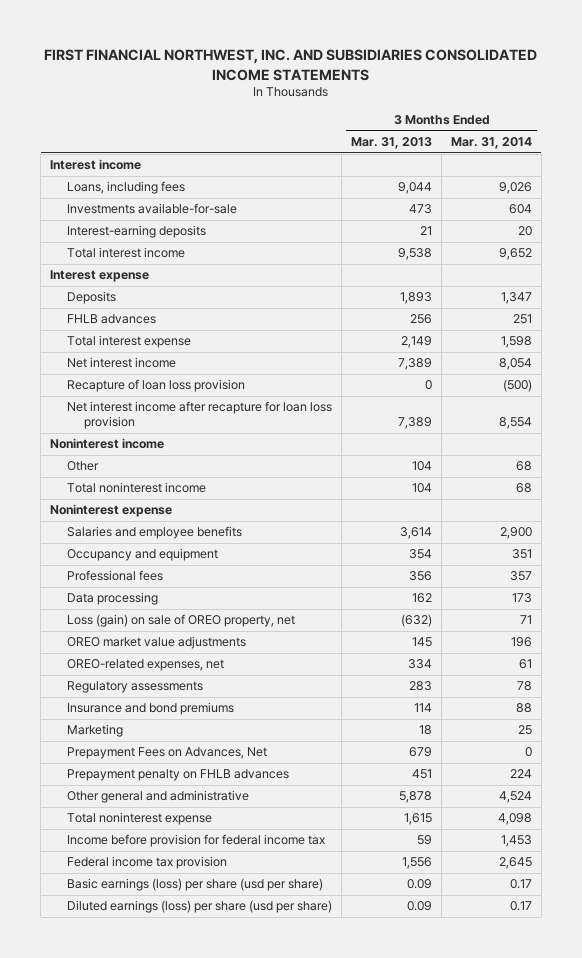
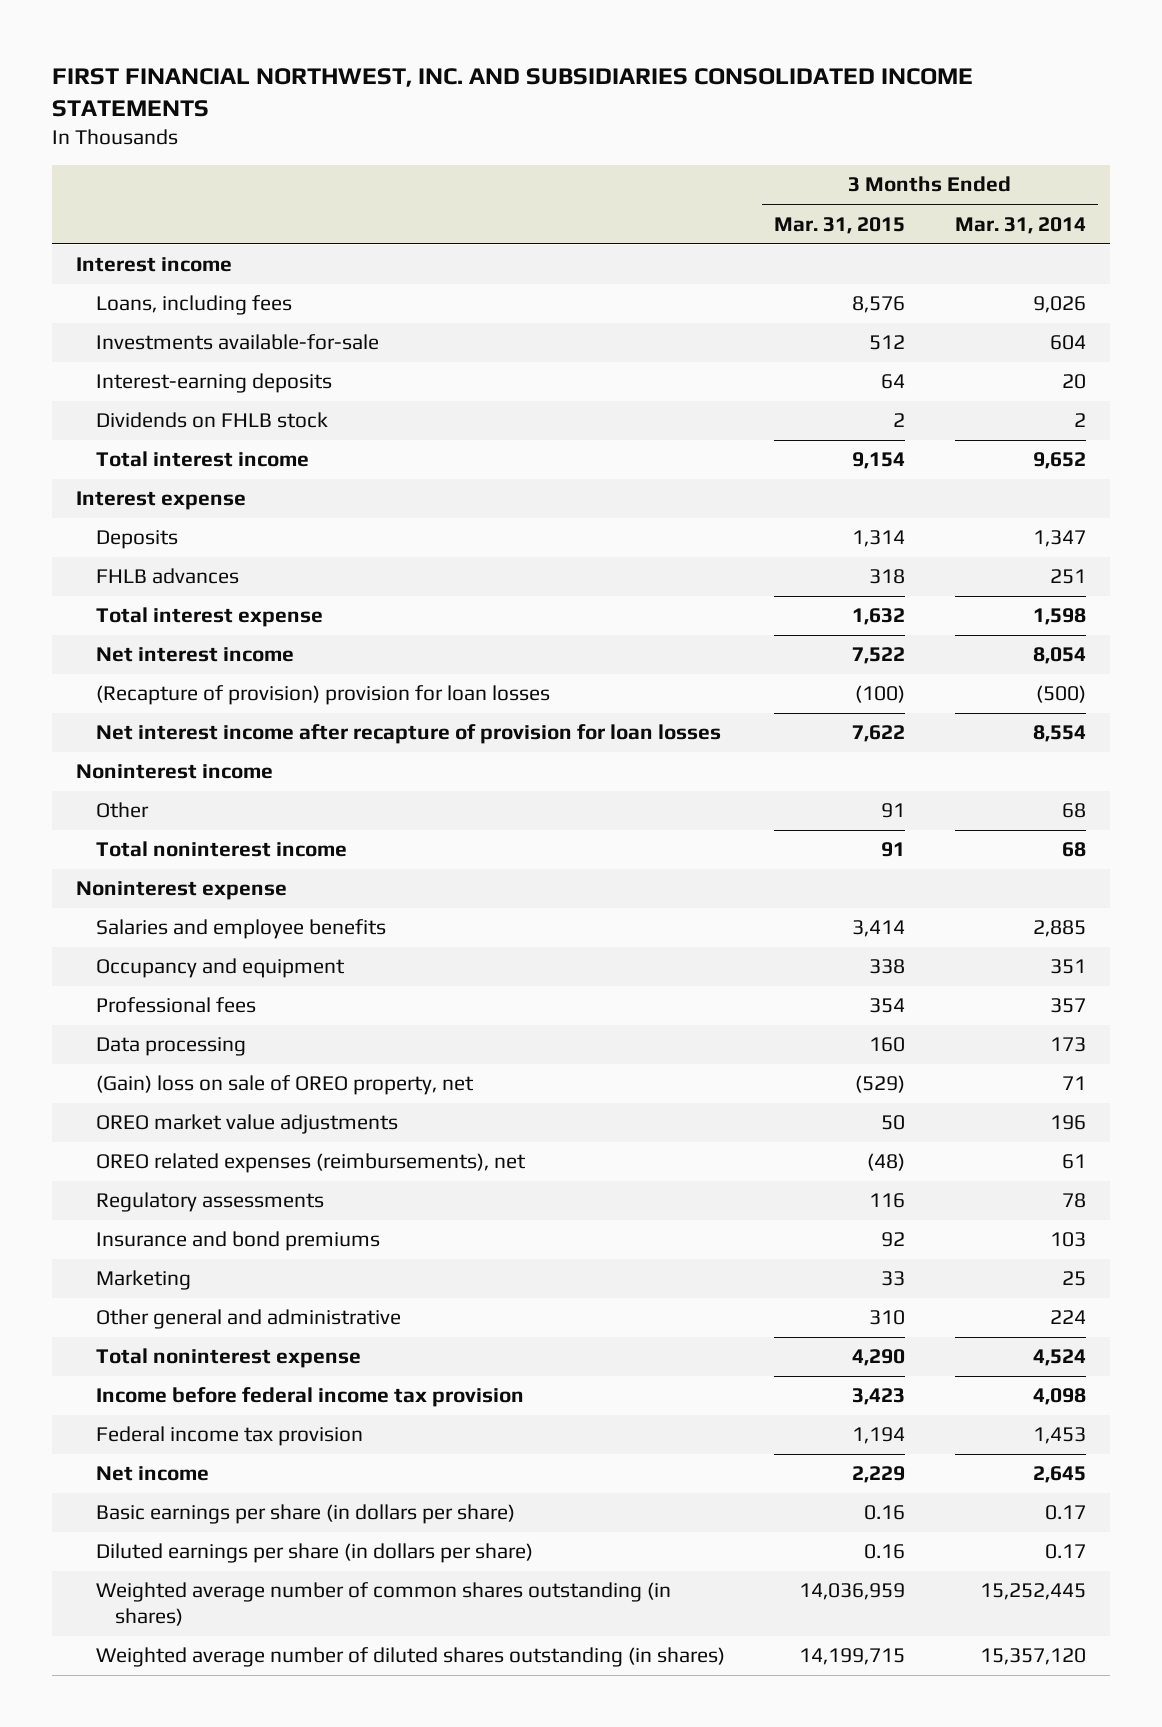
- | 3 Months Ended Mar. 31, 2013 | 3 Months Ended Mar. 31, 2014
+ | 3 Months Ended Mar. 31, 2015 | 3 Months Ended Mar. 31, 2014
+ Dividends on FHLB stock | 2 | 2
- Recapture of loan loss provision | 0 | (500)
- Net interest income after recapture for loan loss provision | 7,389 | 8,554
+ (Recapture of provision) provision for loan losses | (100) | (500)
+ Net interest income after recapture of provision for loan losses | 7,622 | 8,554
- Salaries and employee benefits | 3,614 | 2,900
+ Salaries and employee benefits | 3,414 | 2,885
- Loss (gain) on sale of OREO property, net | (632) | 71
+ (Gain) loss on sale of OREO property, net | (529) | 71
- OREO-related expenses, net | 334 | 61
+ OREO related expenses (reimbursements), net | (48) | 61
- Insurance and bond premiums | 114 | 88
+ Insurance and bond premiums | 92 | 103
- Prepayment Fees on Advances, Net | 679 | 0
- Prepayment penalty on FHLB advances | 451 | 224
- Other general and administrative | 5,878 | 4,524
- Total noninterest expense | 1,615 | 4,098
- Income before provision for federal income tax | 59 | 1,453
- Federal income tax provision | 1,556 | 2,645
- Basic earnings (loss) per share (usd per share) | 0.09 | 0.17
- Diluted earnings (loss) per share (usd per share) | 0.09 | 0.17
+ Other general and administrative | 310 | 224
+ Total noninterest expense | 4,290 | 4,524
+ Income before federal income tax provision | 3,423 | 4,098
+ Federal income tax provision | 1,194 | 1,453
+ Net income | 2,229 | 2,645
+ Basic earnings per share (in dollars per share) | 0.16 | 0.17
+ Diluted earnings per share (in dollars per share) | 0.16 | 0.17
+ Weighted average number of common shares outstanding (in shares) | 14,036,959 | 15,252,445
+ Weighted average number of diluted shares outstanding (in shares) | 14,199,715 | 15,357,120

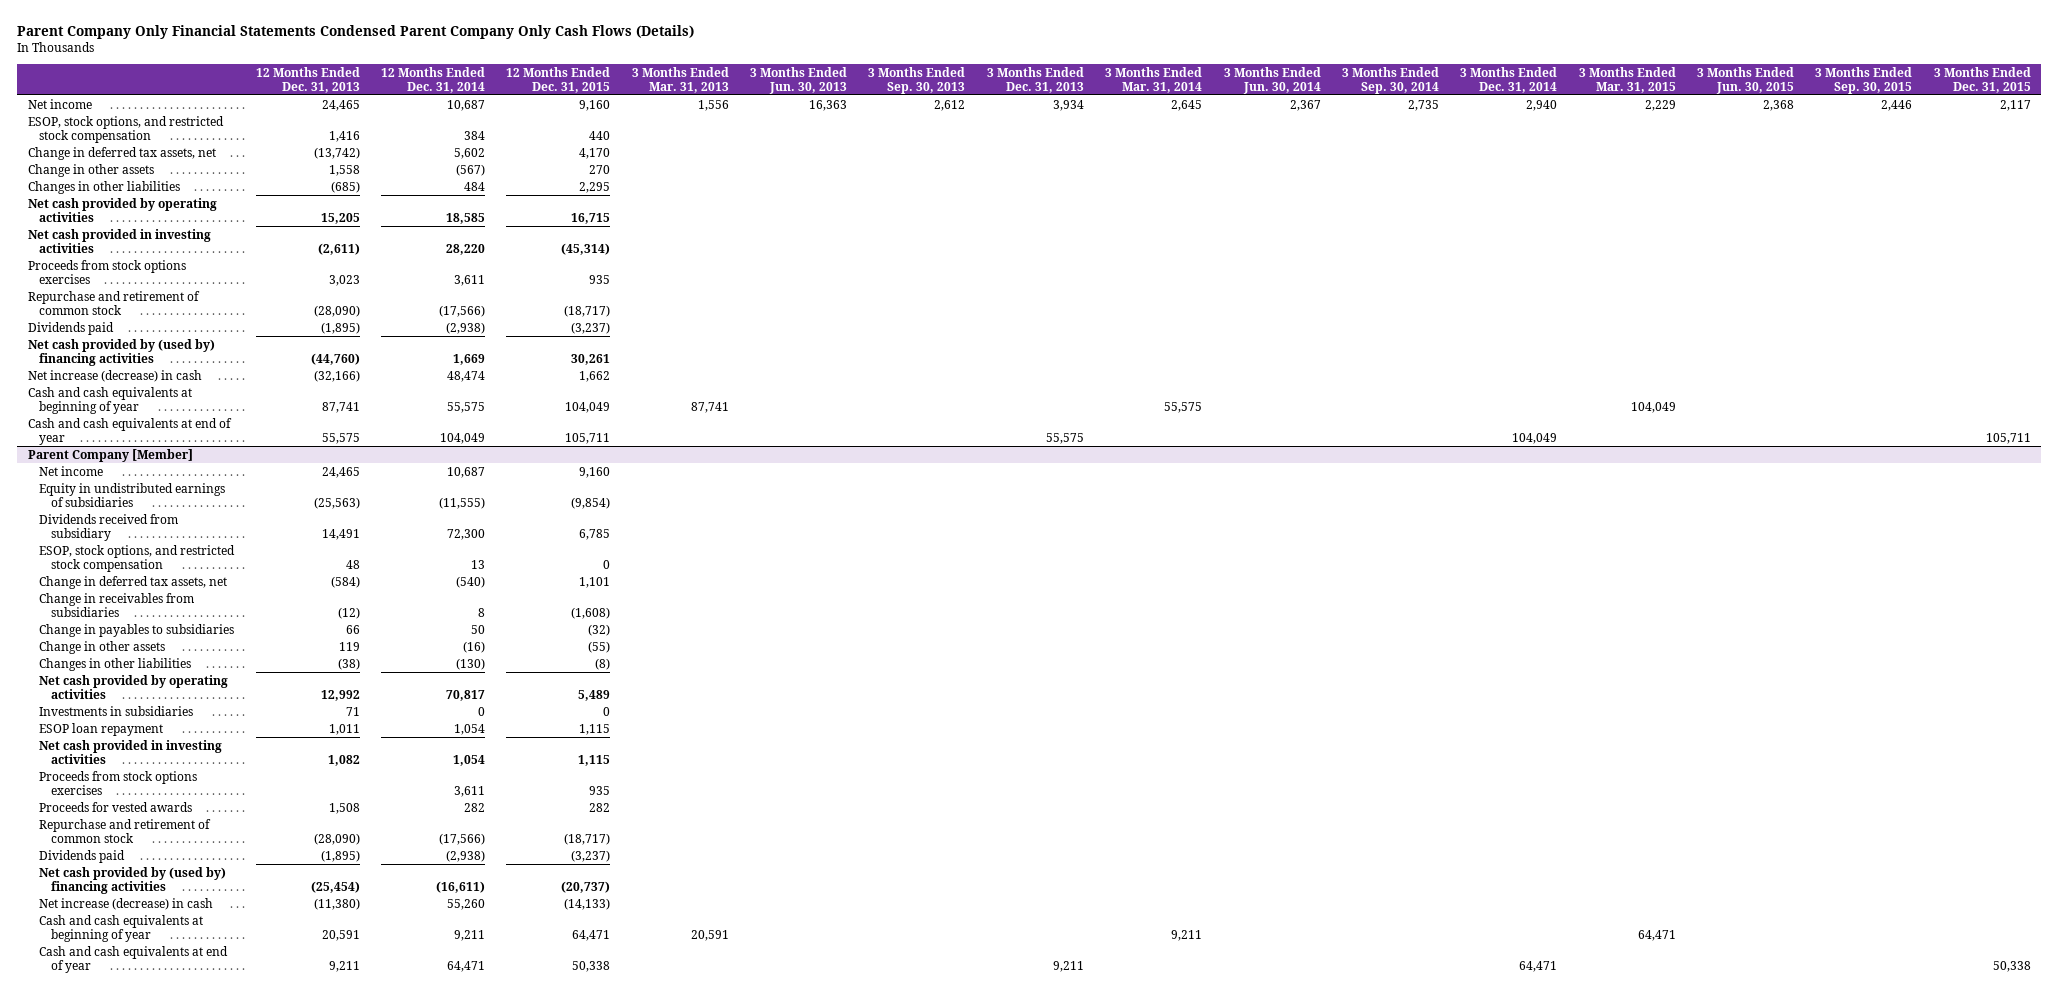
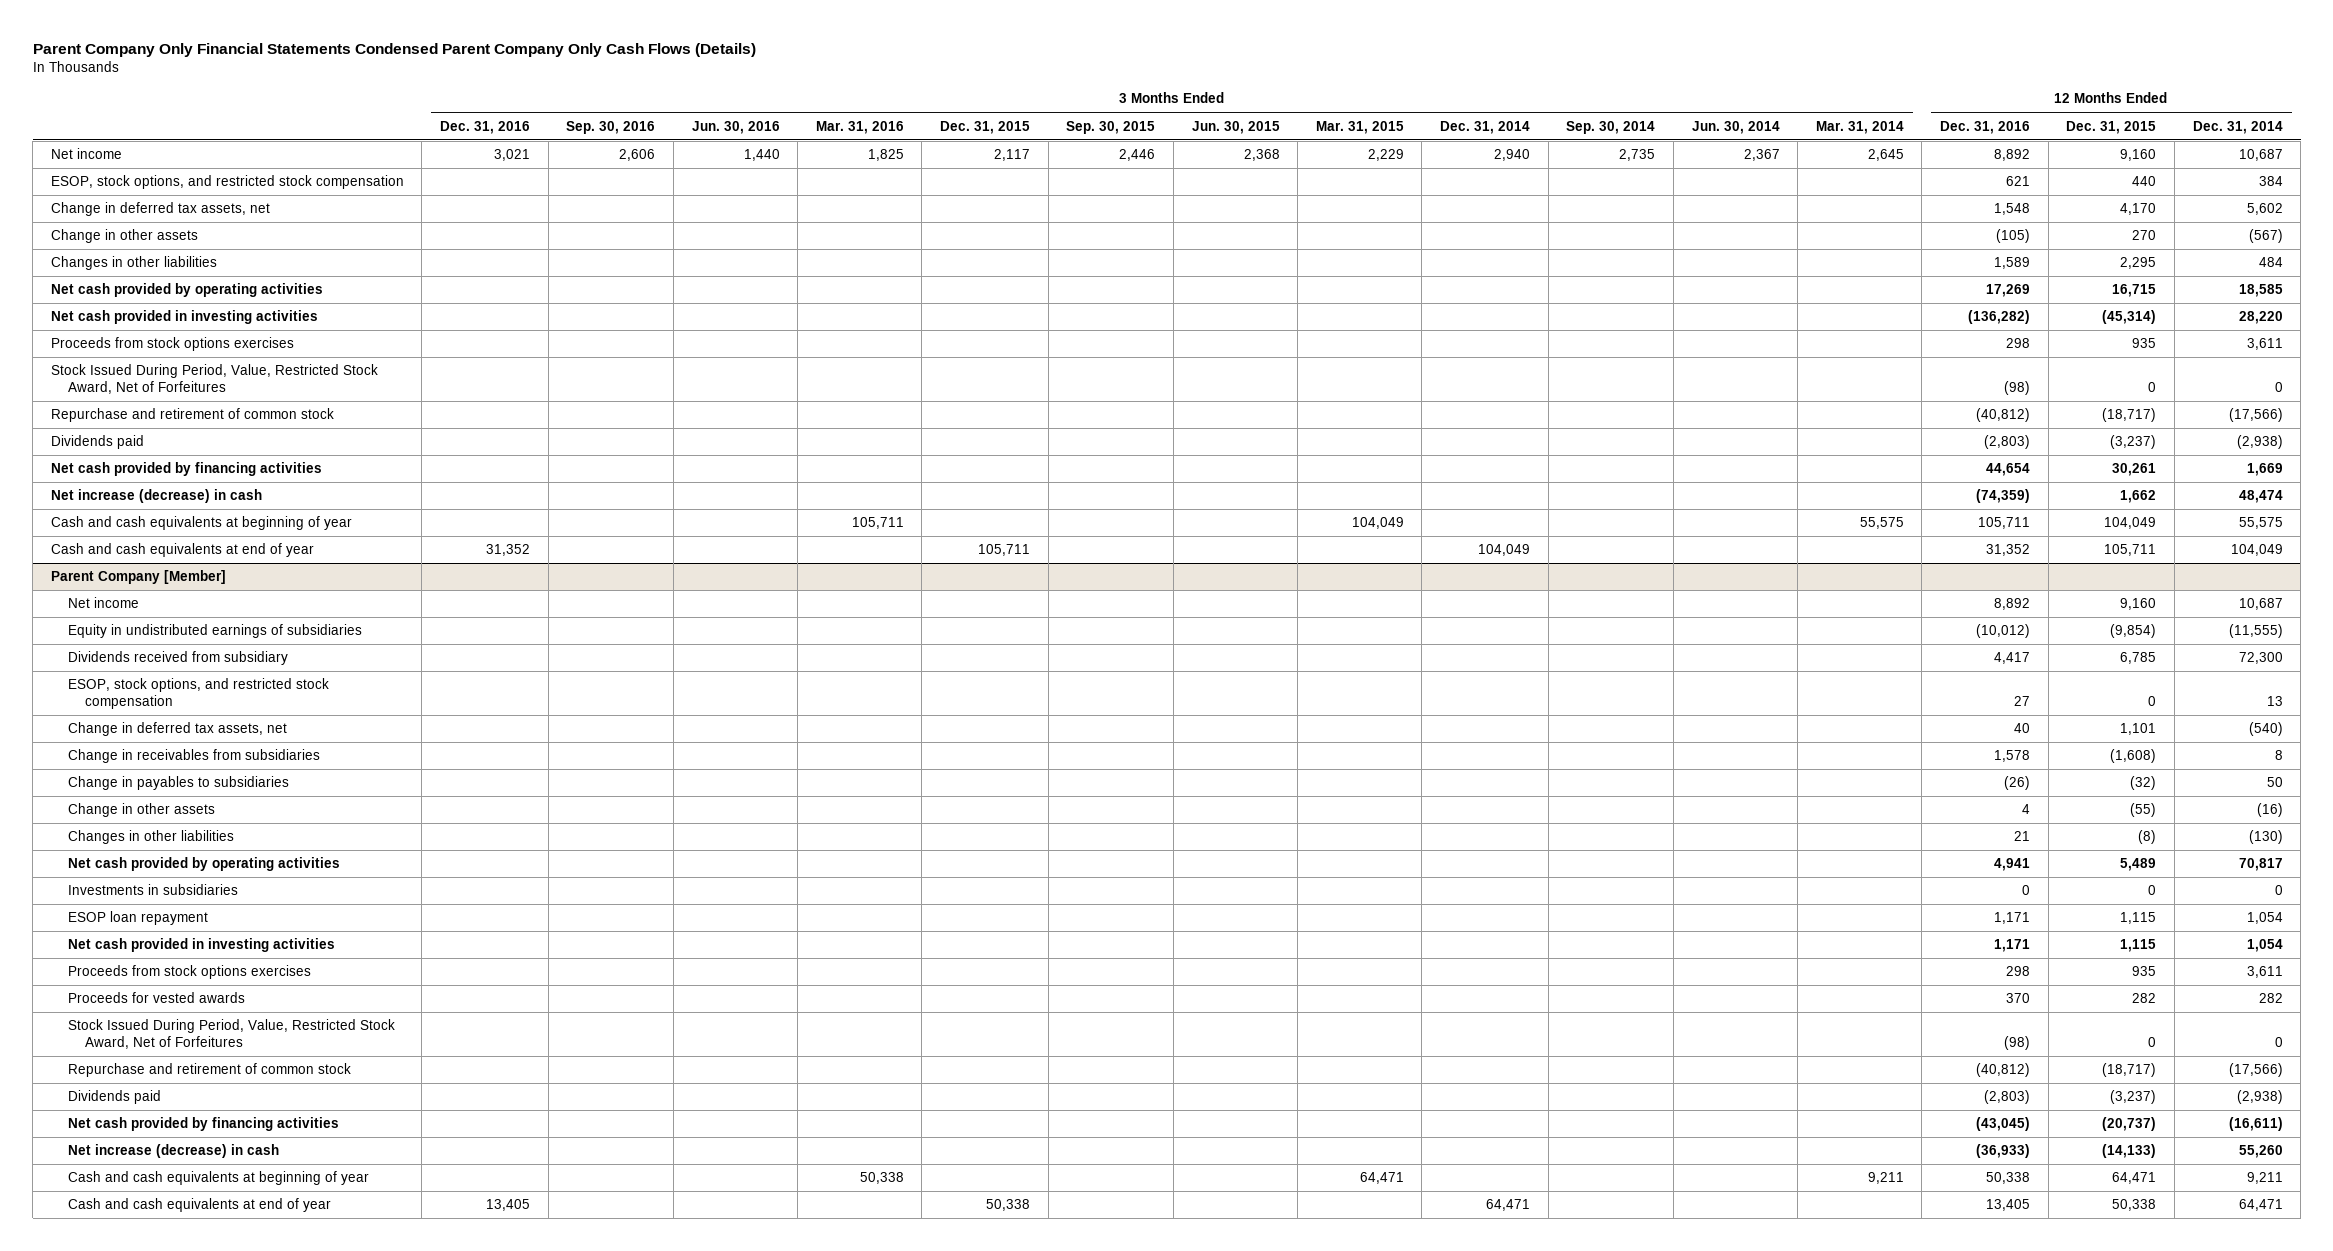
- | 12 Months Ended Dec. 31, 2013 | 12 Months Ended Dec. 31, 2014 | 12 Months Ended Dec. 31, 2015 | 3 Months Ended Mar. 31, 2013 | 3 Months Ended Jun. 30, 2013 | 3 Months Ended Sep. 30, 2013 | 3 Months Ended Dec. 31, 2013 | 3 Months Ended Mar. 31, 2014 | 3 Months Ended Jun. 30, 2014 | 3 Months Ended Sep. 30, 2014 | 3 Months Ended Dec. 31, 2014 | 3 Months Ended Mar. 31, 2015 | 3 Months Ended Jun. 30, 2015 | 3 Months Ended Sep. 30, 2015 | 3 Months Ended Dec. 31, 2015
+ | 3 Months Ended Dec. 31, 2016 | 3 Months Ended Sep. 30, 2016 | 3 Months Ended Jun. 30, 2016 | 3 Months Ended Mar. 31, 2016 | 3 Months Ended Dec. 31, 2015 | 3 Months Ended Sep. 30, 2015 | 3 Months Ended Jun. 30, 2015 | 3 Months Ended Mar. 31, 2015 | 3 Months Ended Dec. 31, 2014 | 3 Months Ended Sep. 30, 2014 | 3 Months Ended Jun. 30, 2014 | 3 Months Ended Mar. 31, 2014 | 12 Months Ended Dec. 31, 2016 | 12 Months Ended Dec. 31, 2015 | 12 Months Ended Dec. 31, 2014
+ Stock Issued During Period, Value, Restricted Stock Award, Net of Forfeitures | | | | | | | | | | | | | (98) | 0 | 0
- Net cash provided by (used by) financing activities | (44,760) | 1,669 | 30,261 | | | | | | | | | | | |
+ Net cash provided by financing activities | | | | | | | | | | | | | 44,654 | 30,261 | 1,669
@ Parent Company [Member]
+ Stock Issued During Period, Value, Restricted Stock Award, Net of Forfeitures | | | | | | | | | | | | | (98) | 0 | 0
- Net cash provided by (used by) financing activities | (25,454) | (16,611) | (20,737) | | | | | | | | | | | |
+ Net cash provided by financing activities | | | | | | | | | | | | | (43,045) | (20,737) | (16,611)

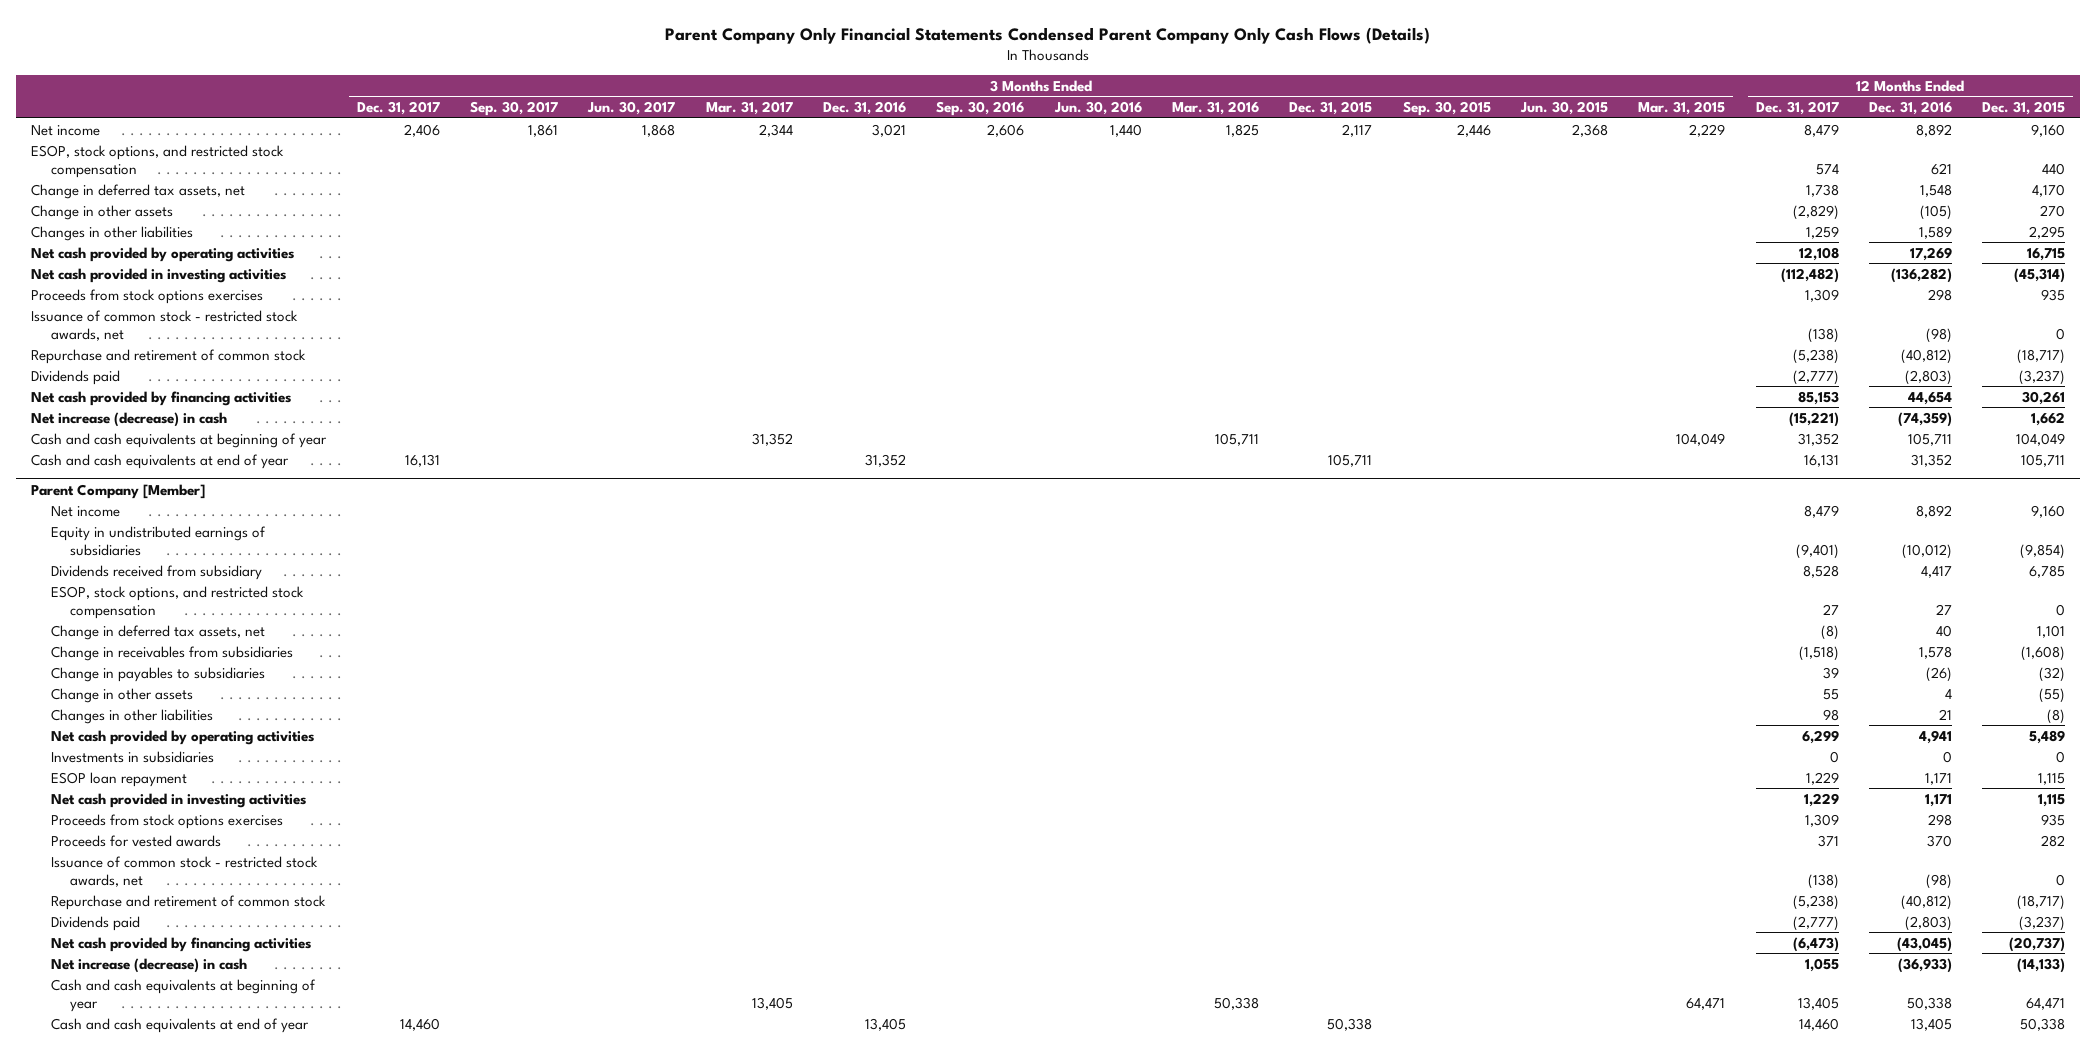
- | 3 Months Ended Dec. 31, 2016 | 3 Months Ended Sep. 30, 2016 | 3 Months Ended Jun. 30, 2016 | 3 Months Ended Mar. 31, 2016 | 3 Months Ended Dec. 31, 2015 | 3 Months Ended Sep. 30, 2015 | 3 Months Ended Jun. 30, 2015 | 3 Months Ended Mar. 31, 2015 | 3 Months Ended Dec. 31, 2014 | 3 Months Ended Sep. 30, 2014 | 3 Months Ended Jun. 30, 2014 | 3 Months Ended Mar. 31, 2014 | 12 Months Ended Dec. 31, 2016 | 12 Months Ended Dec. 31, 2015 | 12 Months Ended Dec. 31, 2014
+ | 3 Months Ended Dec. 31, 2017 | 3 Months Ended Sep. 30, 2017 | 3 Months Ended Jun. 30, 2017 | 3 Months Ended Mar. 31, 2017 | 3 Months Ended Dec. 31, 2016 | 3 Months Ended Sep. 30, 2016 | 3 Months Ended Jun. 30, 2016 | 3 Months Ended Mar. 31, 2016 | 3 Months Ended Dec. 31, 2015 | 3 Months Ended Sep. 30, 2015 | 3 Months Ended Jun. 30, 2015 | 3 Months Ended Mar. 31, 2015 | 12 Months Ended Dec. 31, 2017 | 12 Months Ended Dec. 31, 2016 | 12 Months Ended Dec. 31, 2015
- Stock Issued During Period, Value, Restricted Stock Award, Net of Forfeitures | | | | | | | | | | | | | (98) | 0 | 0
+ Issuance of common stock - restricted stock awards, net | | | | | | | | | | | | | (138) | (98) | 0
@ Parent Company [Member]
- Stock Issued During Period, Value, Restricted Stock Award, Net of Forfeitures | | | | | | | | | | | | | (98) | 0 | 0
+ Issuance of common stock - restricted stock awards, net | | | | | | | | | | | | | (138) | (98) | 0

